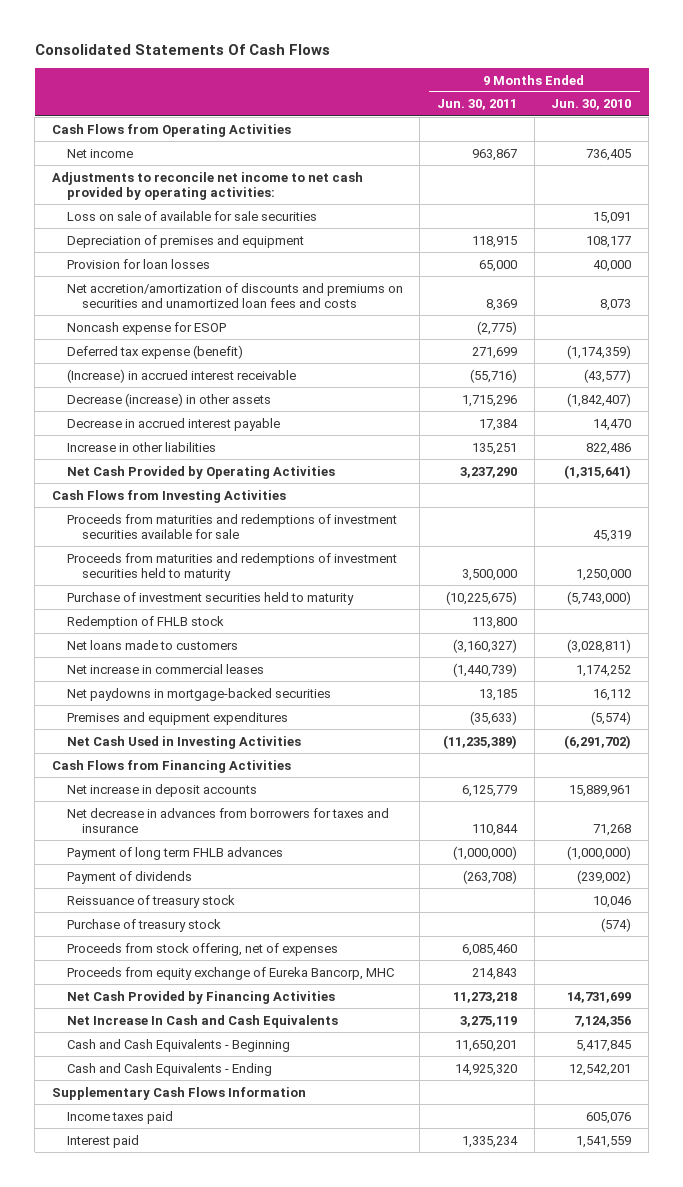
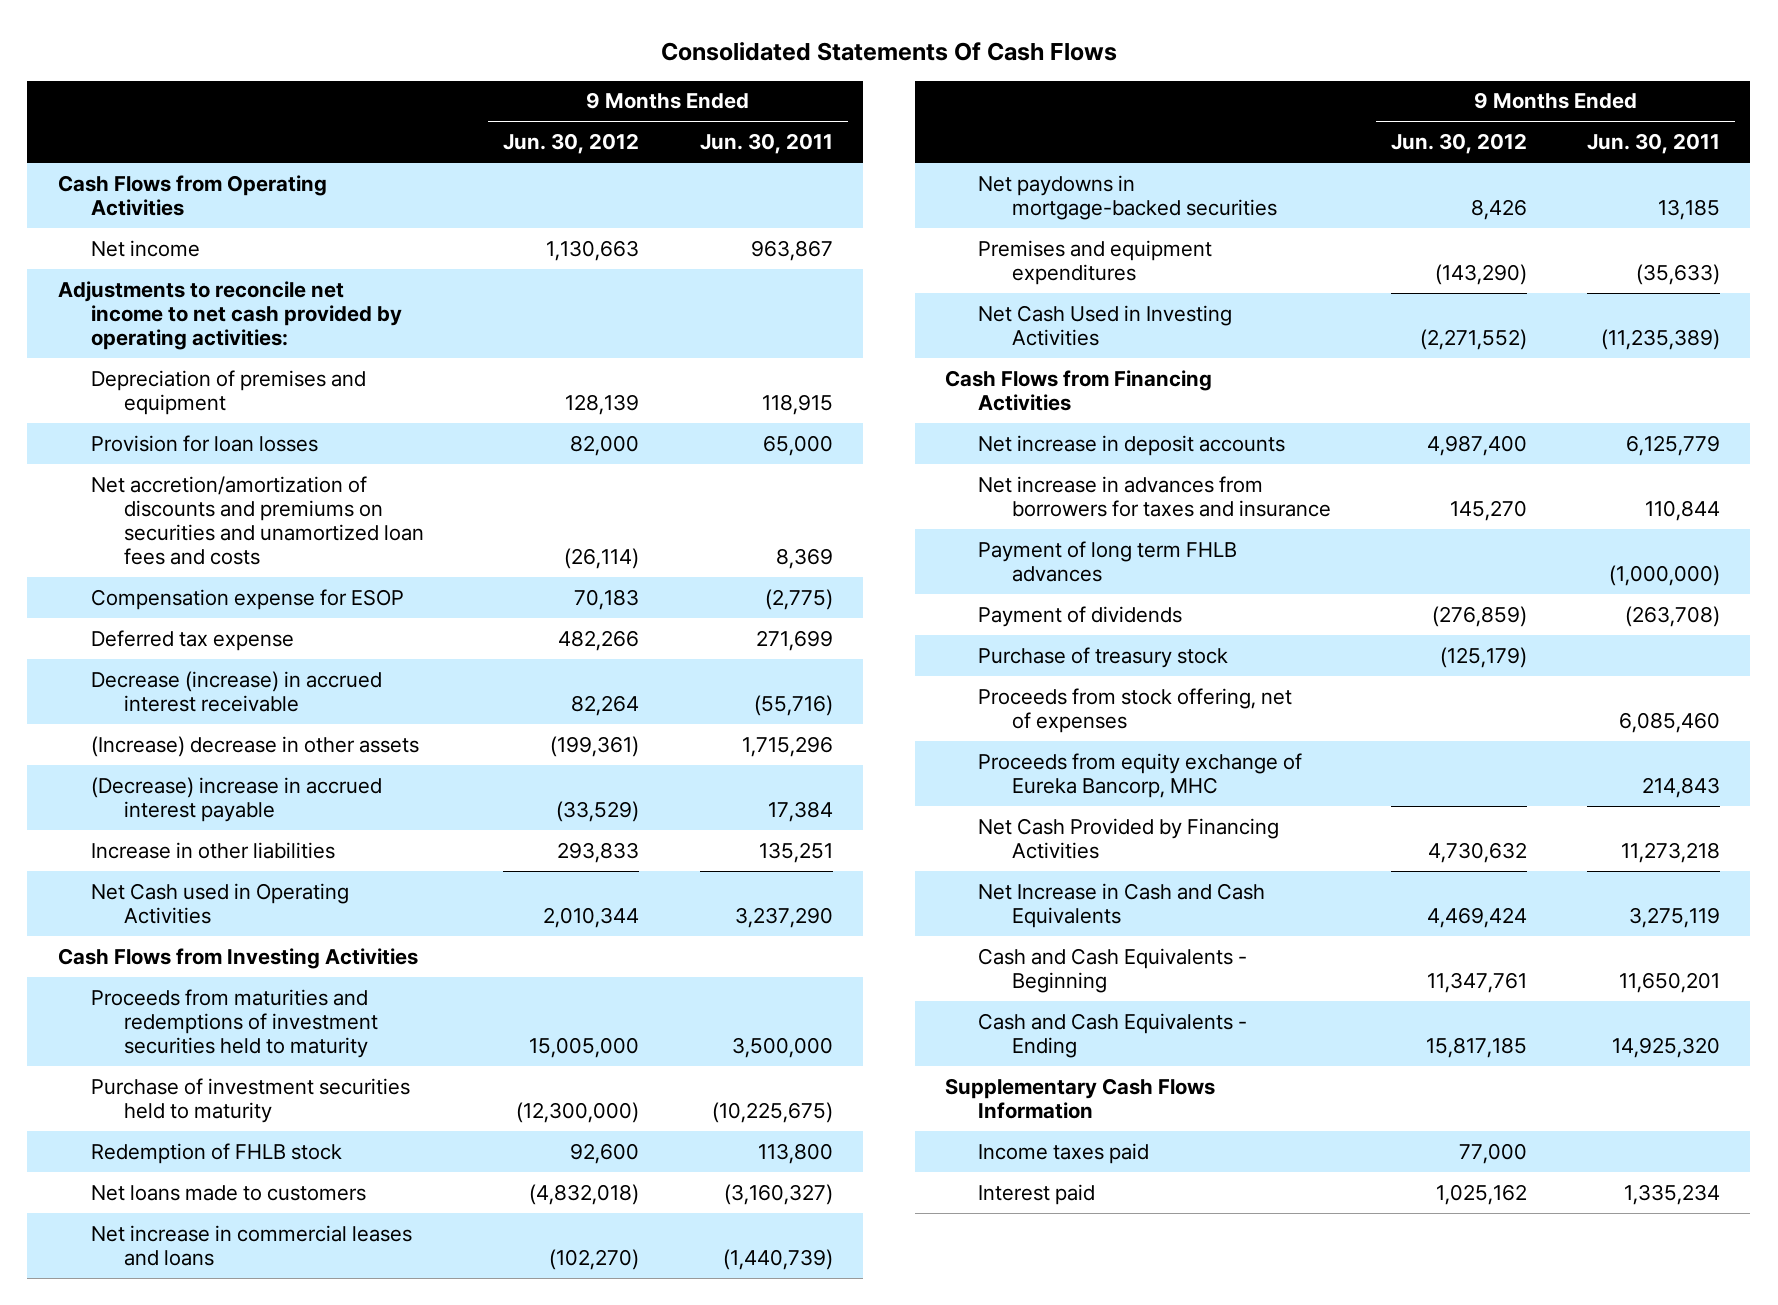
- | 9 Months Ended Jun. 30, 2011 | 9 Months Ended Jun. 30, 2010
+ | 9 Months Ended Jun. 30, 2012 | 9 Months Ended Jun. 30, 2011
- Loss on sale of available for sale securities | | 15,091
- Noncash expense for ESOP | (2,775) |
- Deferred tax expense (benefit) | 271,699 | (1,174,359)
- (Increase) in accrued interest receivable | (55,716) | (43,577)
- Decrease (increase) in other assets | 1,715,296 | (1,842,407)
- Decrease in accrued interest payable | 17,384 | 14,470
+ Compensation expense for ESOP | 70,183 | (2,775)
+ Deferred tax expense | 482,266 | 271,699
+ Decrease (increase) in accrued interest receivable | 82,264 | (55,716)
+ (Increase) decrease in other assets | (199,361) | 1,715,296
+ (Decrease) increase in accrued interest payable | (33,529) | 17,384
- Net Cash Provided by Operating Activities | 3,237,290 | (1,315,641)
+ Net Cash used in Operating Activities | 2,010,344 | 3,237,290
- Proceeds from maturities and redemptions of investment securities available for sale | | 45,319
- Net increase in commercial leases | (1,440,739) | 1,174,252
+ Net increase in commercial leases and loans | (102,270) | (1,440,739)
- Net decrease in advances from borrowers for taxes and insurance | 110,844 | 71,268
+ Net increase in advances from borrowers for taxes and insurance | 145,270 | 110,844
- Reissuance of treasury stock | | 10,046
- Net Increase In Cash and Cash Equivalents | 3,275,119 | 7,124,356
+ Net Increase in Cash and Cash Equivalents | 4,469,424 | 3,275,119

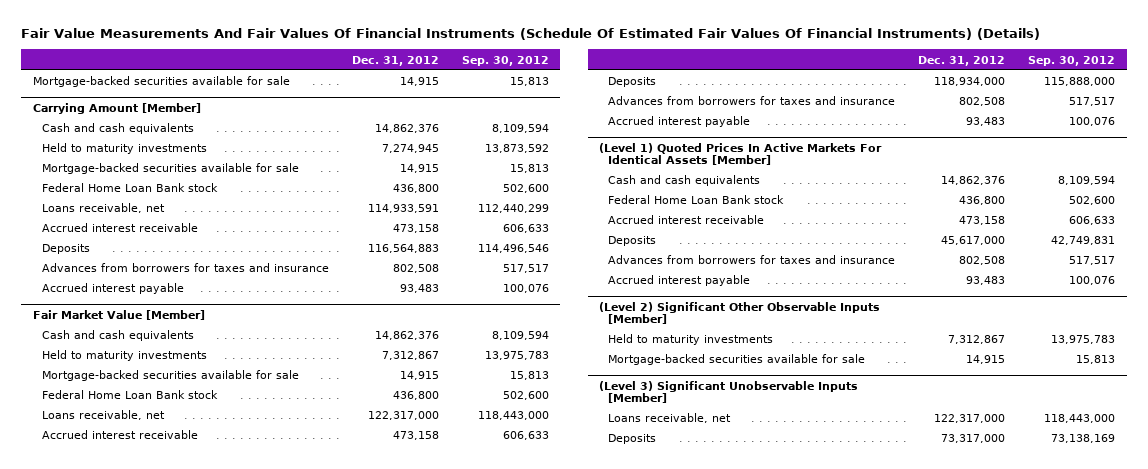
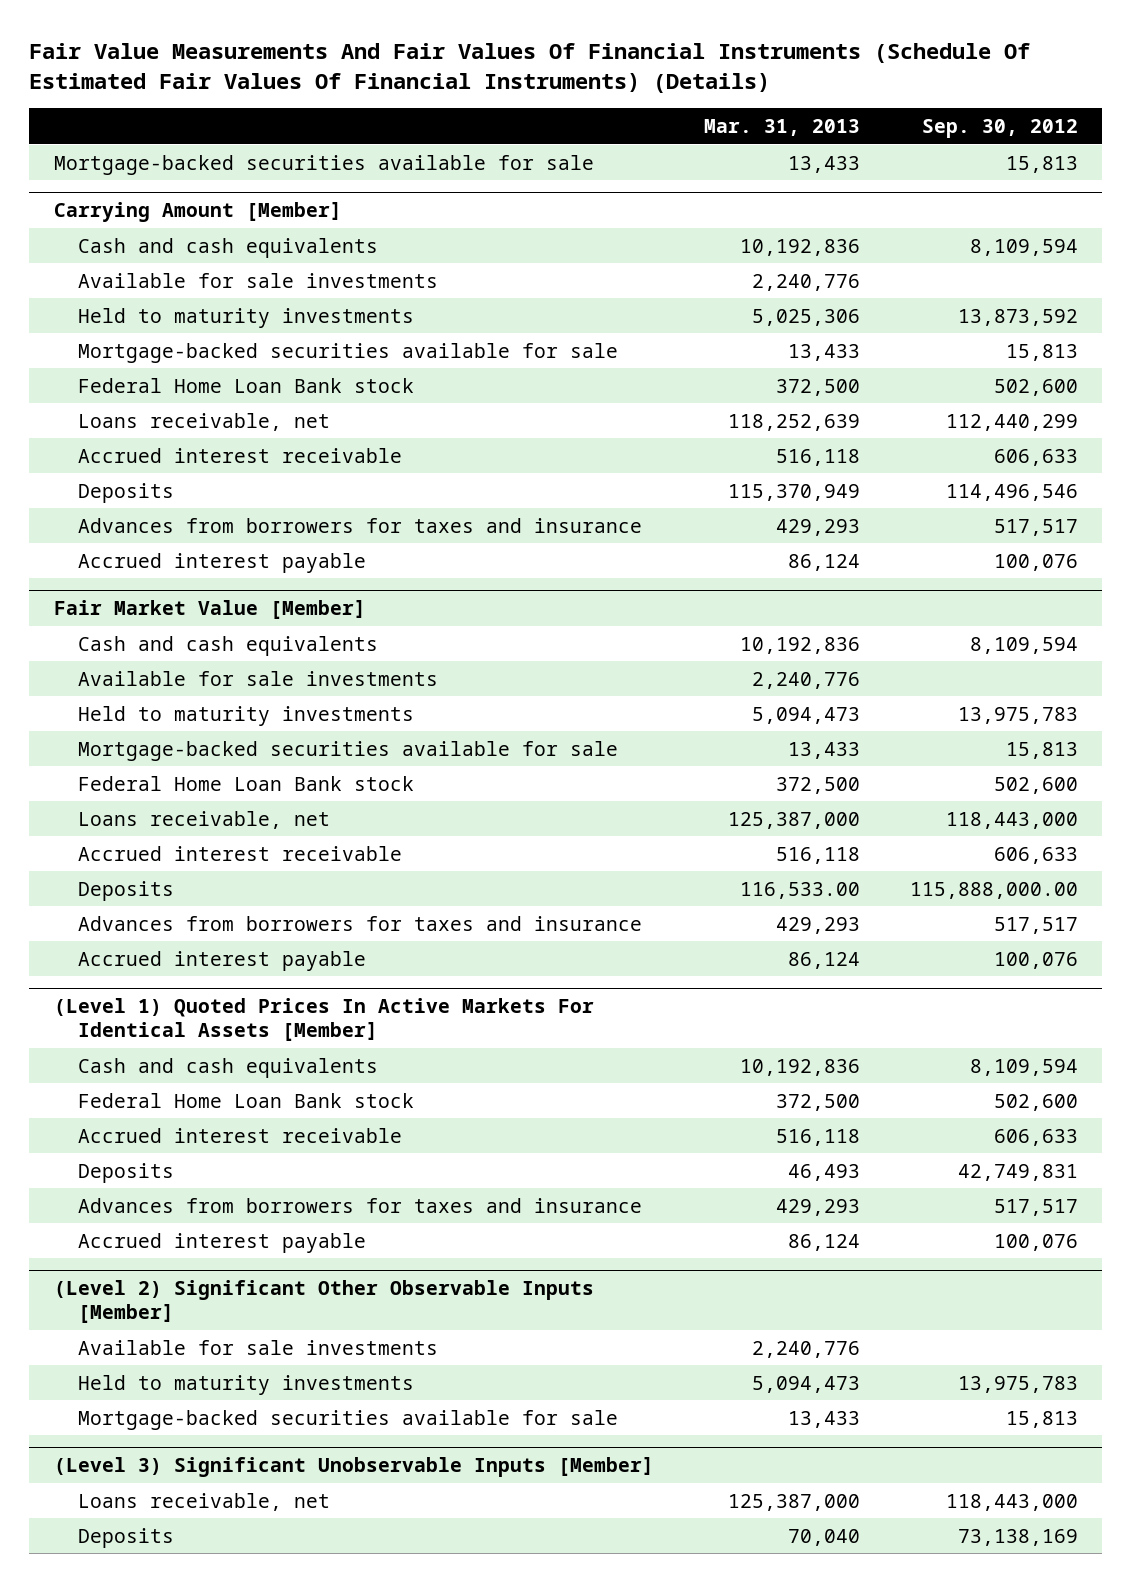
- | Dec. 31, 2012 | Sep. 30, 2012
+ | Mar. 31, 2013 | Sep. 30, 2012
@ Carrying Amount [Member]
+ Available for sale investments | 2,240,776 |
@ Fair Market Value [Member]
+ Available for sale investments | 2,240,776 |
- Deposits | 118,934,000 | 115,888,000
+ Deposits | 116,533.00 | 115,888,000.00
@ (Level 2) Significant Other Observable Inputs [Member]
+ Available for sale investments | 2,240,776 |

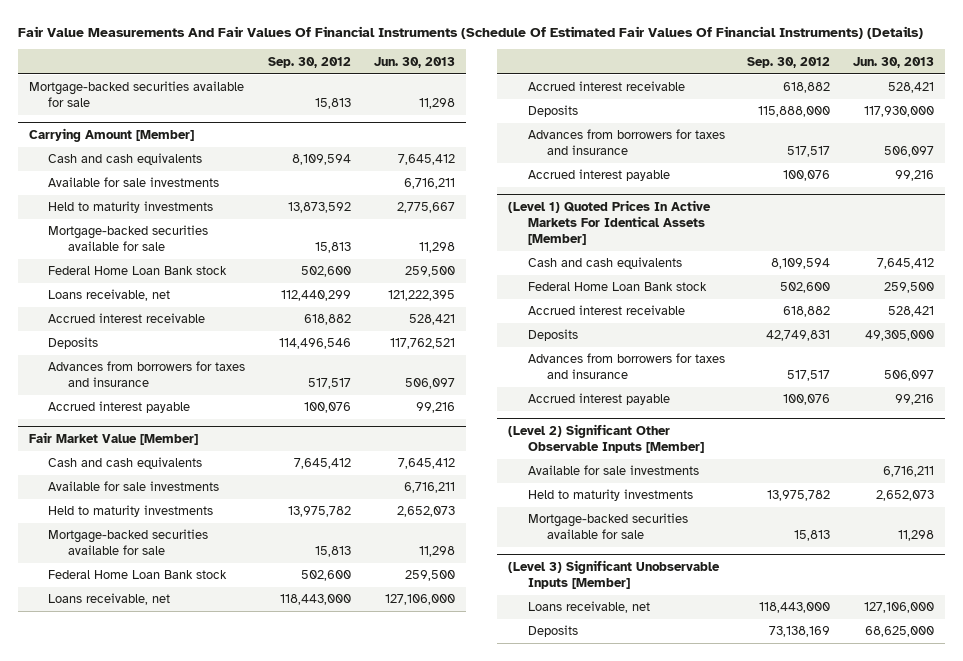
- | Mar. 31, 2013 | Sep. 30, 2012
+ | Sep. 30, 2012 | Jun. 30, 2013
@ Carrying Amount [Member]
- Accrued interest receivable | 516,118 | 606,633
+ Accrued interest receivable | 618,882 | 528,421
@ Fair Market Value [Member]
- Cash and cash equivalents | 10,192,836 | 8,109,594
+ Cash and cash equivalents | 7,645,412 | 7,645,412
- Held to maturity investments | 5,094,473 | 13,975,783
+ Held to maturity investments | 13,975,782 | 2,652,073
- Accrued interest receivable | 516,118 | 606,633
- Deposits | 116,533.00 | 115,888,000.00
+ Accrued interest receivable | 618,882 | 528,421
+ Deposits | 115,888,000 | 117,930,000
@ (Level 1) Quoted Prices In Active Markets For Identical Assets [Member]
- Accrued interest receivable | 516,118 | 606,633
+ Accrued interest receivable | 618,882 | 528,421
@ (Level 2) Significant Other Observable Inputs [Member]
- Held to maturity investments | 5,094,473 | 13,975,783
+ Held to maturity investments | 13,975,782 | 2,652,073

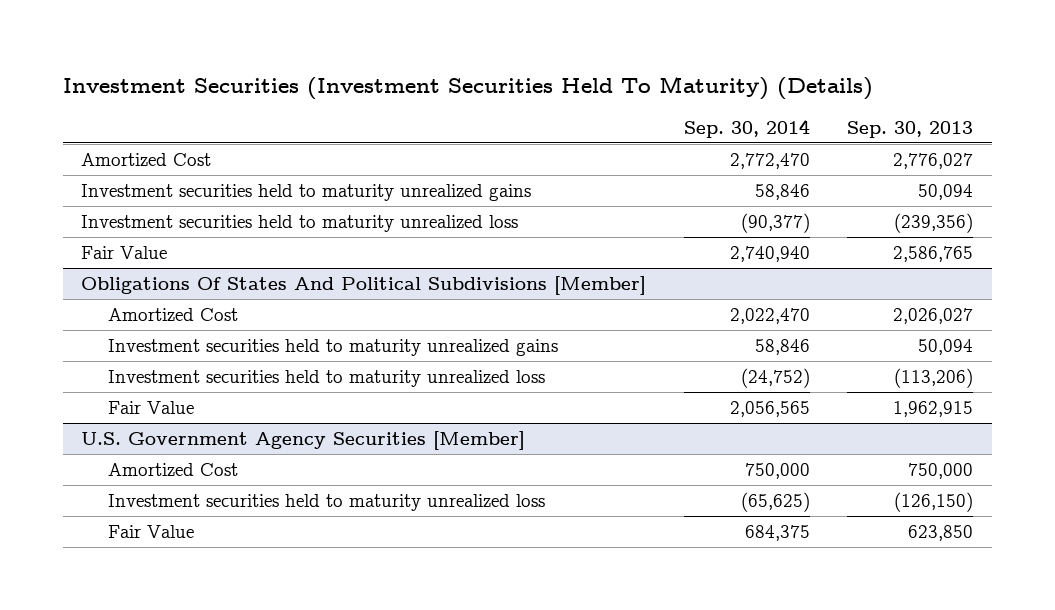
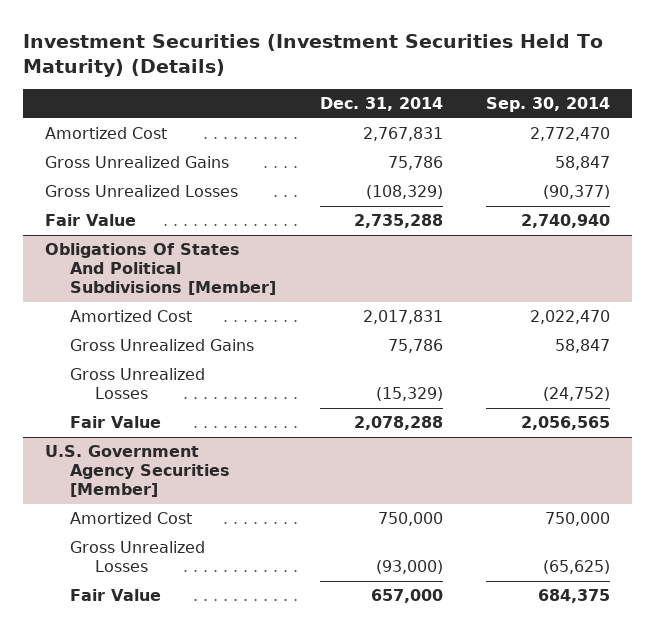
- | Sep. 30, 2014 | Sep. 30, 2013
+ | Dec. 31, 2014 | Sep. 30, 2014
- Investment securities held to maturity unrealized gains | 58,846 | 50,094
- Investment securities held to maturity unrealized loss | (90,377) | (239,356)
+ Gross Unrealized Gains | 75,786 | 58,847
+ Gross Unrealized Losses | (108,329) | (90,377)
@ Obligations Of States And Political Subdivisions [Member]
- Investment securities held to maturity unrealized gains | 58,846 | 50,094
- Investment securities held to maturity unrealized loss | (24,752) | (113,206)
+ Gross Unrealized Gains | 75,786 | 58,847
+ Gross Unrealized Losses | (15,329) | (24,752)
@ U.S. Government Agency Securities [Member]
- Investment securities held to maturity unrealized loss | (65,625) | (126,150)
+ Gross Unrealized Losses | (93,000) | (65,625)

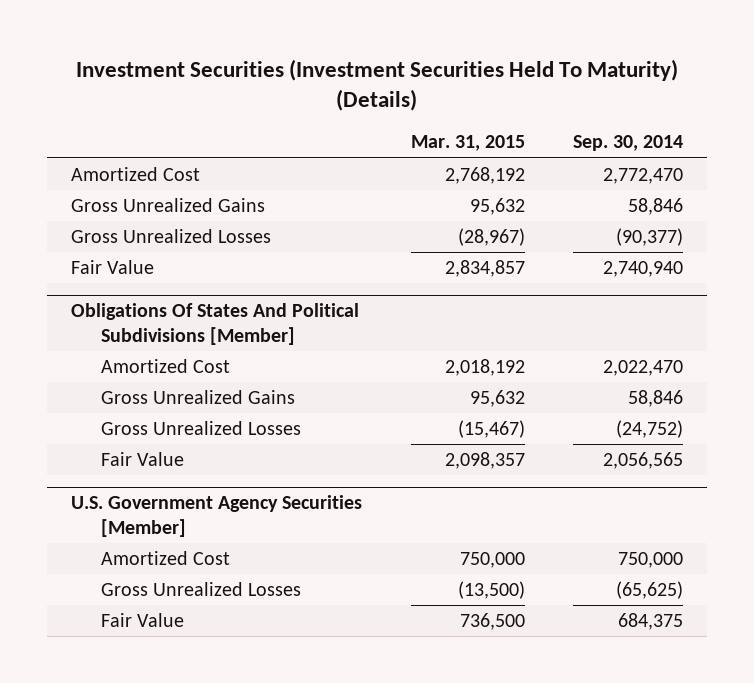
- | Dec. 31, 2014 | Sep. 30, 2014
+ | Mar. 31, 2015 | Sep. 30, 2014
- Gross Unrealized Gains | 75,786 | 58,847
+ Gross Unrealized Gains | 95,632 | 58,846
@ Obligations Of States And Political Subdivisions [Member]
- Gross Unrealized Gains | 75,786 | 58,847
+ Gross Unrealized Gains | 95,632 | 58,846

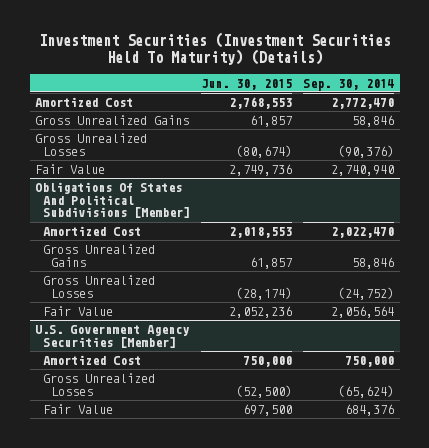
- | Mar. 31, 2015 | Sep. 30, 2014
+ | Jun. 30, 2015 | Sep. 30, 2014
- Gross Unrealized Losses | (28,967) | (90,377)
+ Gross Unrealized Losses | (80,674) | (90,376)
@ Obligations Of States And Political Subdivisions [Member]
- Fair Value | 2,098,357 | 2,056,565
+ Fair Value | 2,052,236 | 2,056,564
@ U.S. Government Agency Securities [Member]
- Gross Unrealized Losses | (13,500) | (65,625)
- Fair Value | 736,500 | 684,375
+ Gross Unrealized Losses | (52,500) | (65,624)
+ Fair Value | 697,500 | 684,376

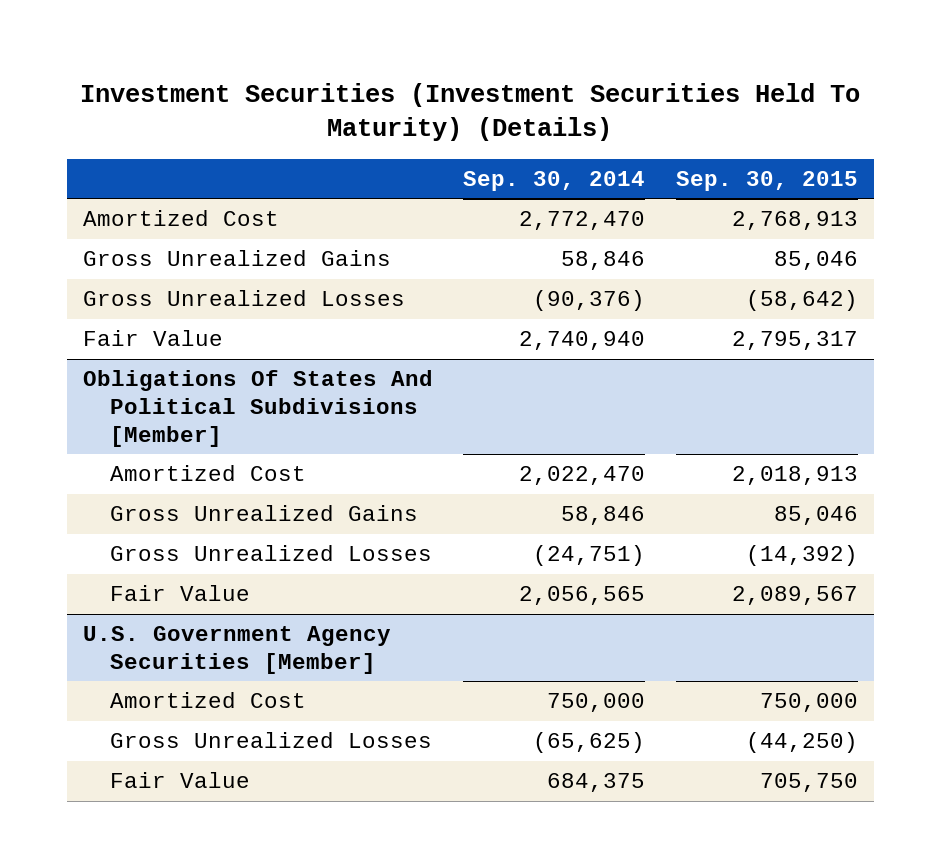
- | Jun. 30, 2015 | Sep. 30, 2014
+ | Sep. 30, 2014 | Sep. 30, 2015
@ Obligations Of States And Political Subdivisions [Member]
- Gross Unrealized Losses | (28,174) | (24,752)
- Fair Value | 2,052,236 | 2,056,564
+ Gross Unrealized Losses | (24,751) | (14,392)
+ Fair Value | 2,056,565 | 2,089,567
@ U.S. Government Agency Securities [Member]
- Gross Unrealized Losses | (52,500) | (65,624)
- Fair Value | 697,500 | 684,376
+ Gross Unrealized Losses | (65,625) | (44,250)
+ Fair Value | 684,375 | 705,750

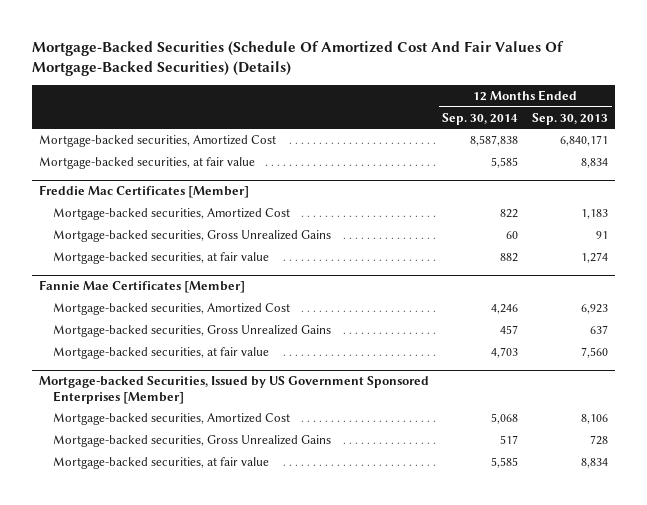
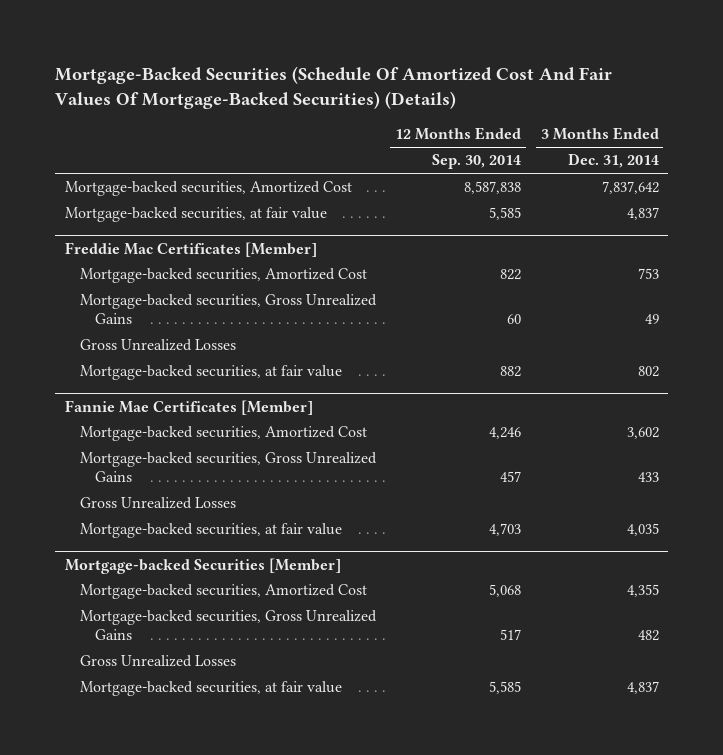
- | 12 Months Ended Sep. 30, 2014 | 12 Months Ended Sep. 30, 2013
+ | 12 Months Ended Sep. 30, 2014 | 3 Months Ended Dec. 31, 2014
@ Freddie Mac Certificates [Member]
+ Gross Unrealized Losses
@ Fannie Mae Certificates [Member]
+ Gross Unrealized Losses
- Mortgage-backed Securities, Issued by US Government Sponsored Enterprises [Member]
+ Mortgage-backed Securities [Member]
+ Gross Unrealized Losses

